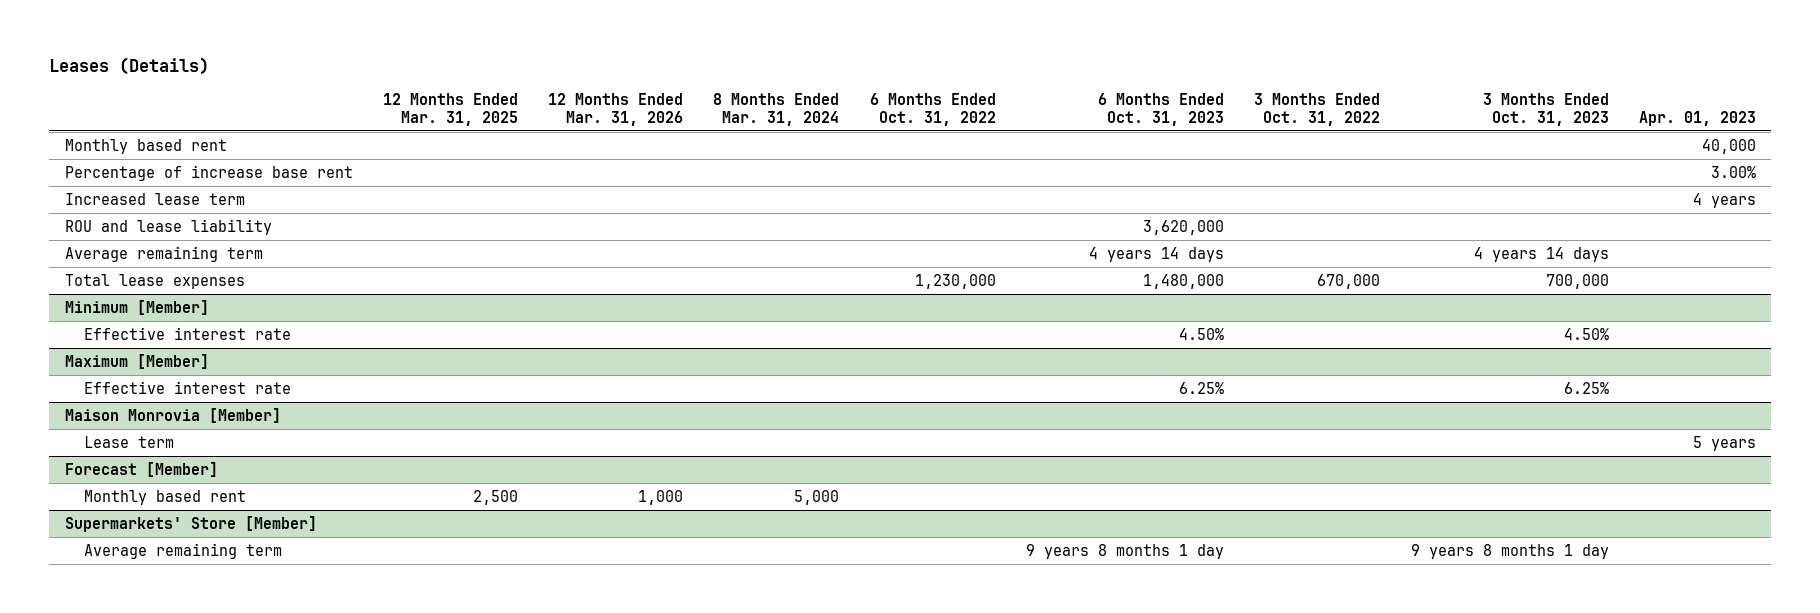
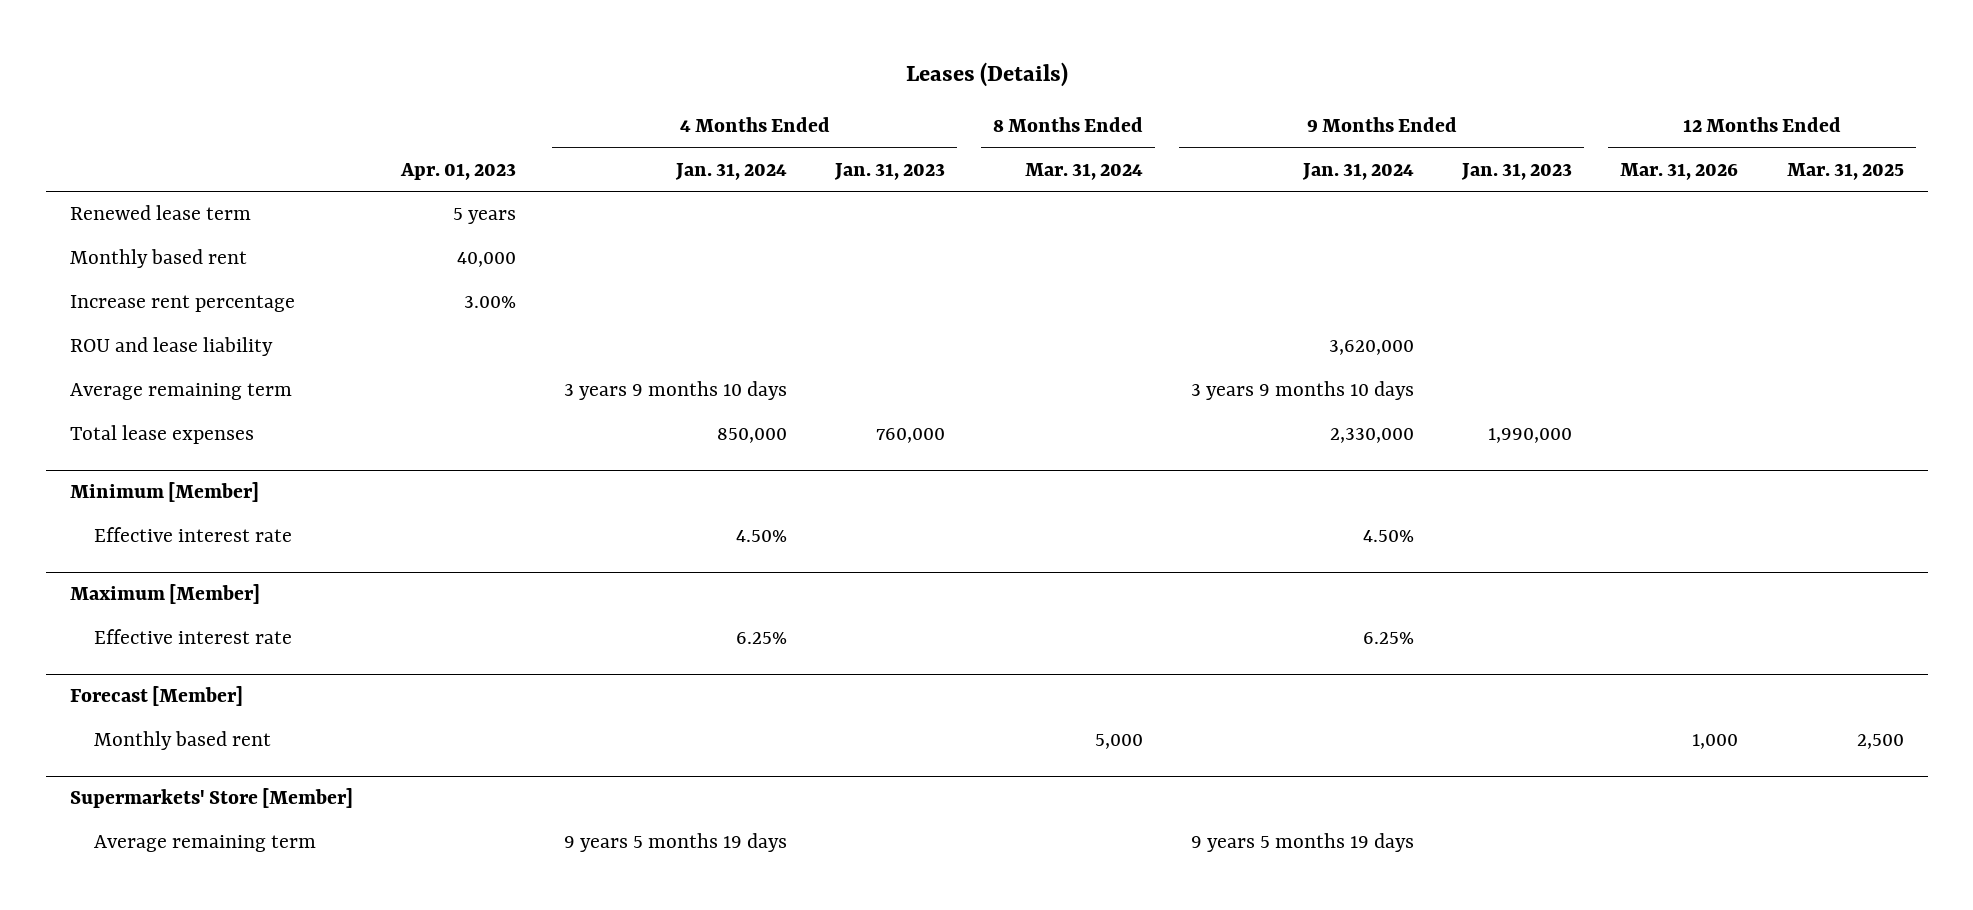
- | 12 Months Ended Mar. 31, 2025 | 12 Months Ended Mar. 31, 2026 | 8 Months Ended Mar. 31, 2024 | 6 Months Ended Oct. 31, 2022 | 6 Months Ended Oct. 31, 2023 | 3 Months Ended Oct. 31, 2022 | 3 Months Ended Oct. 31, 2023 | Apr. 01, 2023
+ | Apr. 01, 2023 | 4 Months Ended Jan. 31, 2024 | 4 Months Ended Jan. 31, 2023 | 8 Months Ended Mar. 31, 2024 | 9 Months Ended Jan. 31, 2024 | 9 Months Ended Jan. 31, 2023 | 12 Months Ended Mar. 31, 2026 | 12 Months Ended Mar. 31, 2025
+ Renewed lease term | 5 years | | | | | | |
- Percentage of increase base rent | | | | | | | | 3.00%
- Increased lease term | | | | | | | | 4 years
+ Increase rent percentage | 3.00% | | | | | | |
- Maison Monrovia [Member]
- Lease term | | | | | | | | 5 years

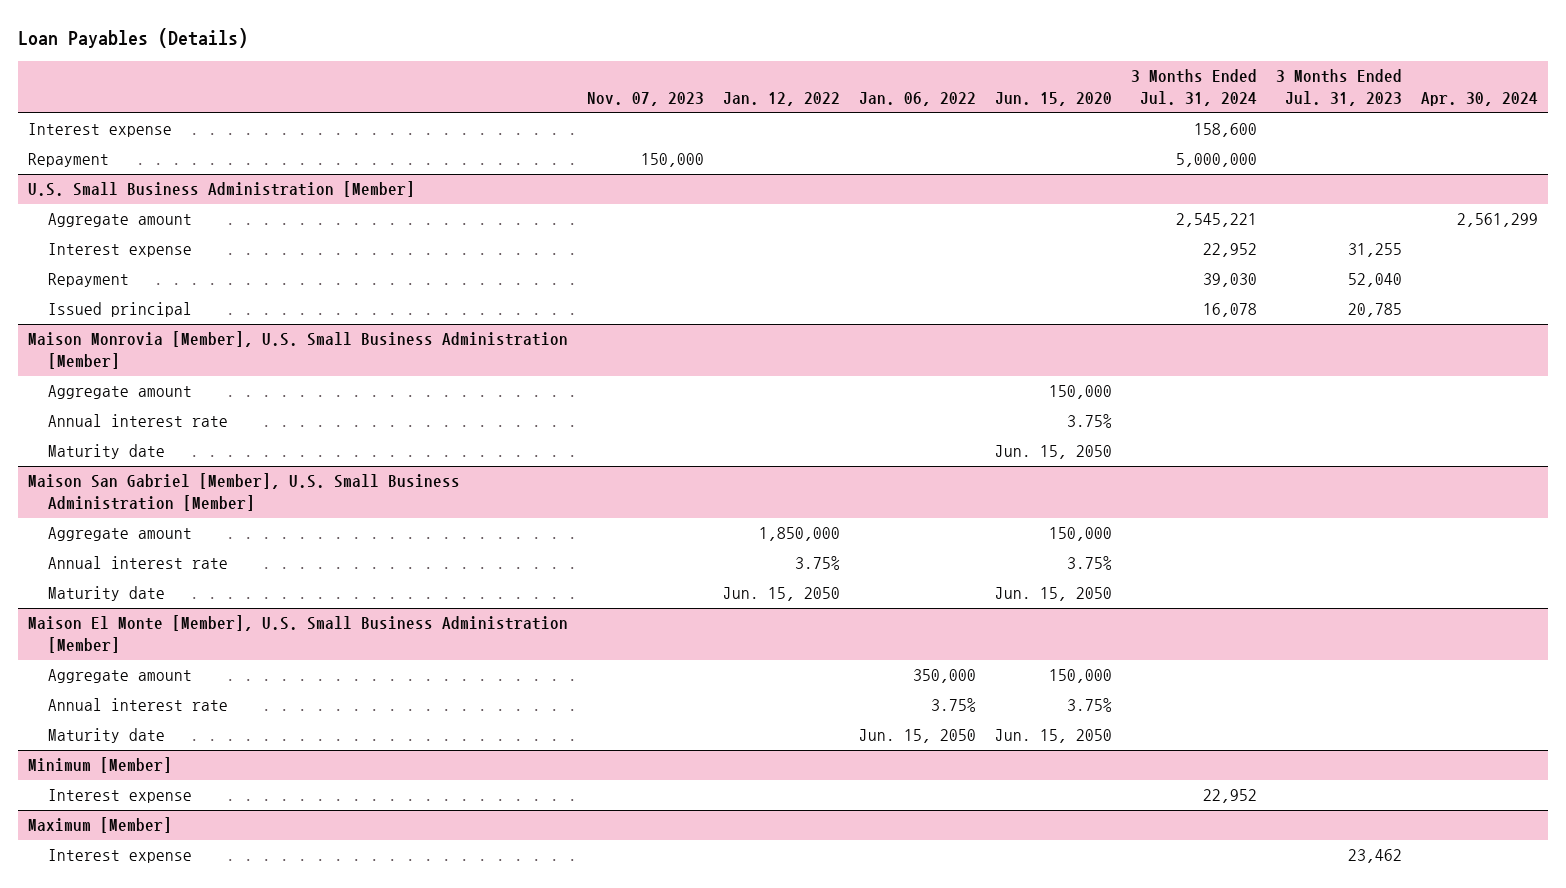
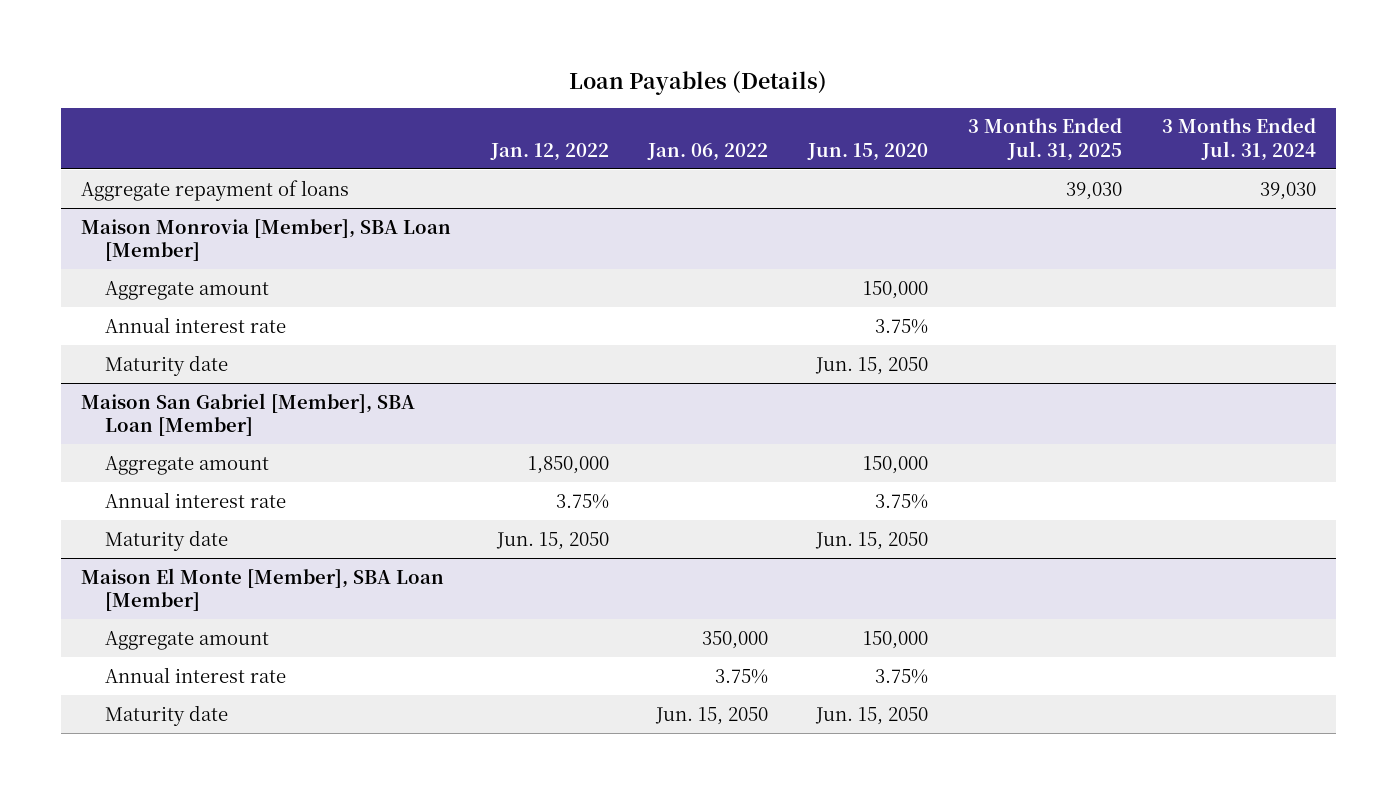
- | Nov. 07, 2023 | Jan. 12, 2022 | Jan. 06, 2022 | Jun. 15, 2020 | 3 Months Ended Jul. 31, 2024 | 3 Months Ended Jul. 31, 2023 | Apr. 30, 2024
+ | Jan. 12, 2022 | Jan. 06, 2022 | Jun. 15, 2020 | 3 Months Ended Jul. 31, 2025 | 3 Months Ended Jul. 31, 2024
- Interest expense | | | | | 158,600 | |
- Repayment | 150,000 | | | | 5,000,000 | |
- U.S. Small Business Administration [Member]
- Aggregate amount | | | | | 2,545,221 | | 2,561,299
- Interest expense | | | | | 22,952 | 31,255 |
- Repayment | | | | | 39,030 | 52,040 |
- Issued principal | | | | | 16,078 | 20,785 |
- Maison Monrovia [Member], U.S. Small Business Administration [Member]
+ Aggregate repayment of loans | | | | 39,030 | 39,030
+ Maison Monrovia [Member], SBA Loan [Member]
- Maison San Gabriel [Member], U.S. Small Business Administration [Member]
+ Maison San Gabriel [Member], SBA Loan [Member]
- Maison El Monte [Member], U.S. Small Business Administration [Member]
+ Maison El Monte [Member], SBA Loan [Member]
- Minimum [Member]
- Interest expense | | | | | 22,952 | |
- Maximum [Member]
- Interest expense | | | | | | 23,462 |

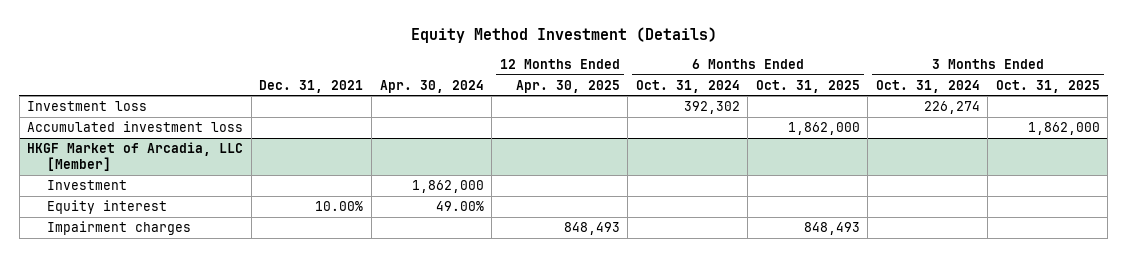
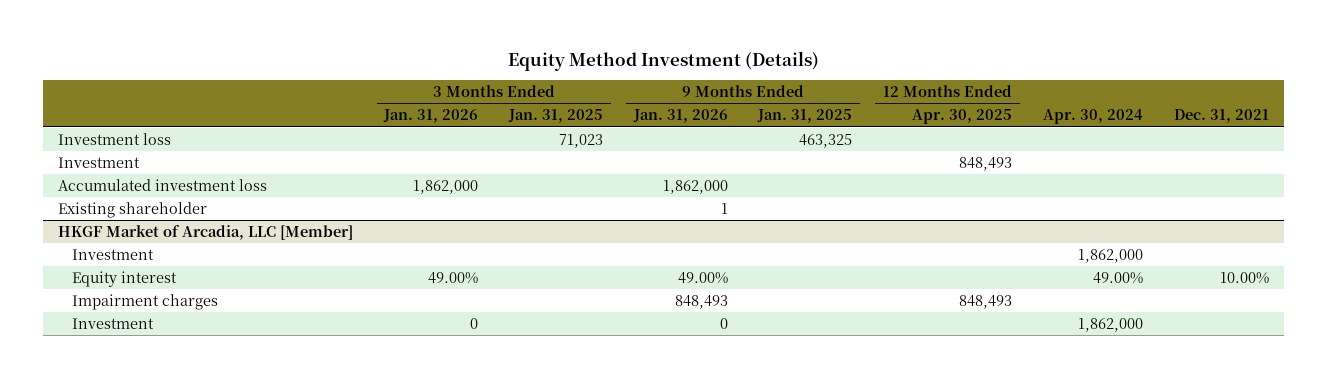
- | Dec. 31, 2021 | Apr. 30, 2024 | 12 Months Ended Apr. 30, 2025 | 6 Months Ended Oct. 31, 2024 | 6 Months Ended Oct. 31, 2025 | 3 Months Ended Oct. 31, 2024 | 3 Months Ended Oct. 31, 2025
+ | 3 Months Ended Jan. 31, 2026 | 3 Months Ended Jan. 31, 2025 | 9 Months Ended Jan. 31, 2026 | 9 Months Ended Jan. 31, 2025 | 12 Months Ended Apr. 30, 2025 | Apr. 30, 2024 | Dec. 31, 2021
+ Investment | | | | | 848,493 | |
+ Existing shareholder | | | 1 | | | |
@ HKGF Market of Arcadia, LLC [Member]
+ Investment | 0 | | 0 | | | 1,862,000 |

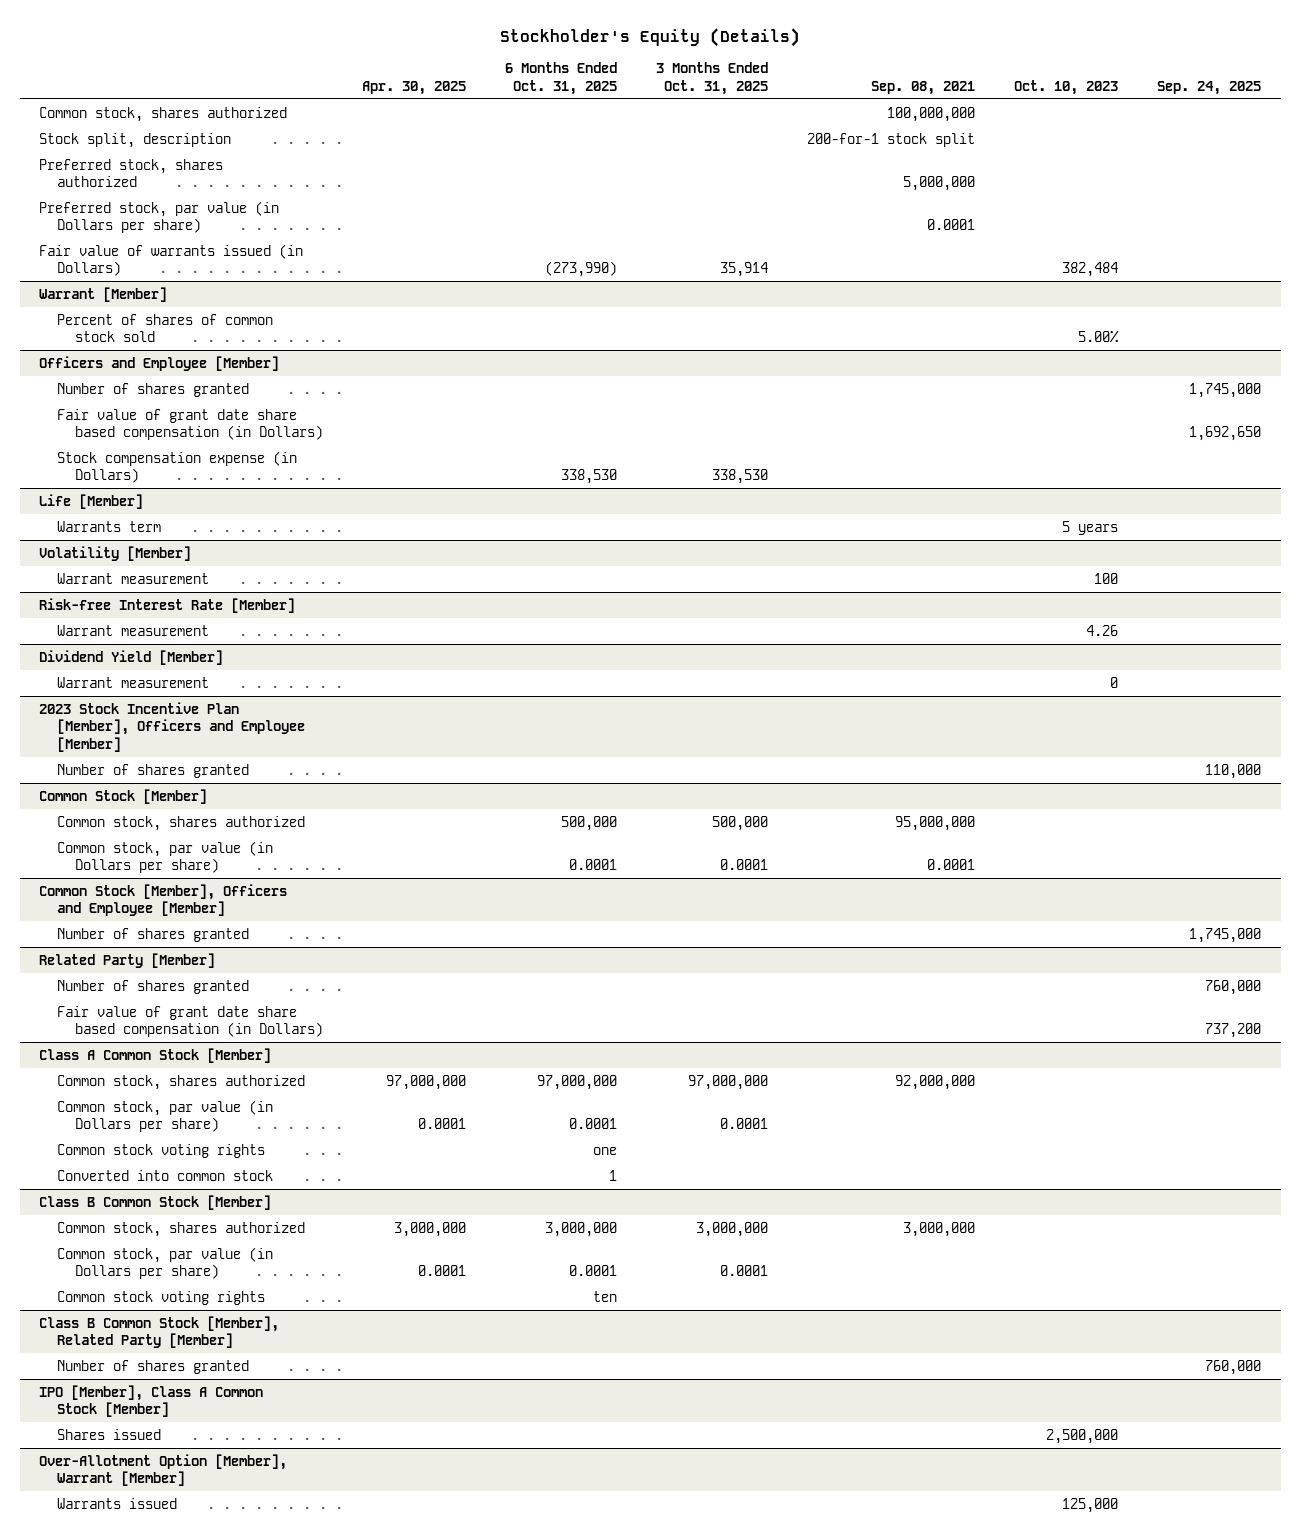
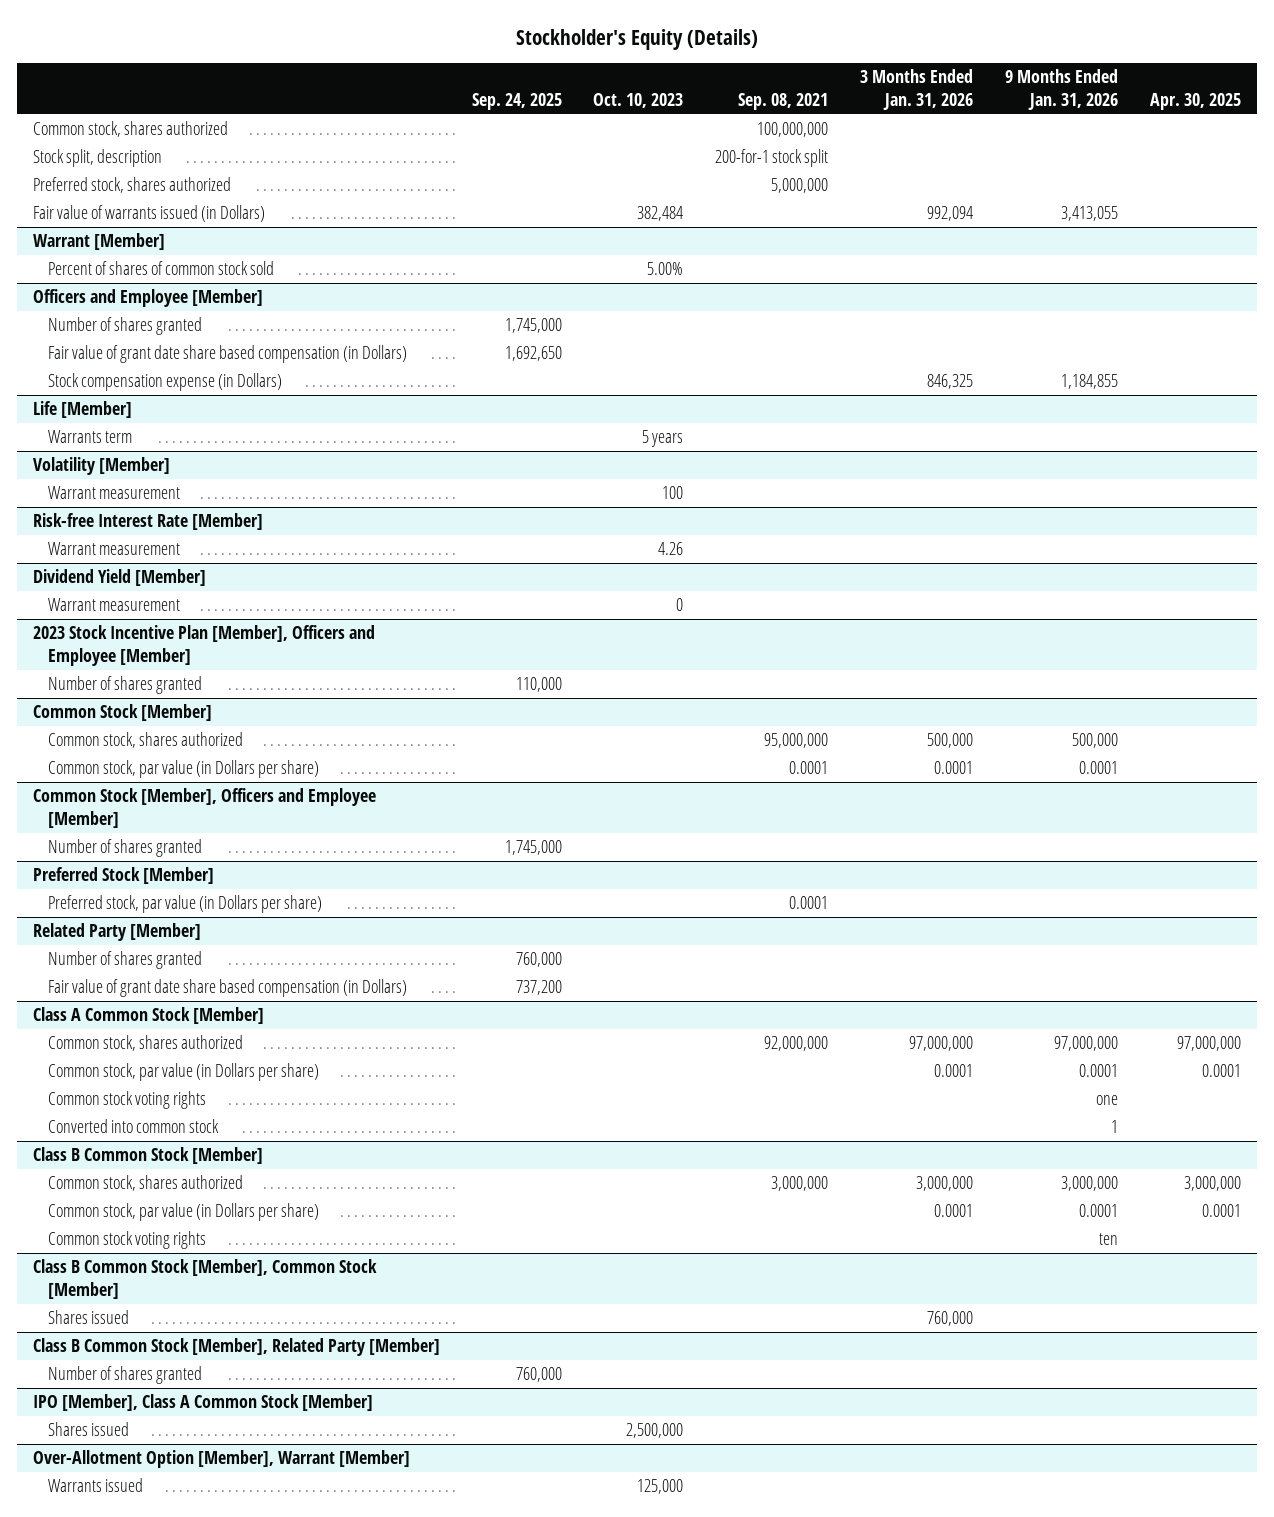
- | Apr. 30, 2025 | 6 Months Ended Oct. 31, 2025 | 3 Months Ended Oct. 31, 2025 | Sep. 08, 2021 | Oct. 10, 2023 | Sep. 24, 2025
+ | Sep. 24, 2025 | Oct. 10, 2023 | Sep. 08, 2021 | 3 Months Ended Jan. 31, 2026 | 9 Months Ended Jan. 31, 2026 | Apr. 30, 2025
- Preferred stock, par value (in Dollars per share) | | | | 0.0001 | |
+ Preferred Stock [Member]
+ Preferred stock, par value (in Dollars per share) | | | 0.0001 | | |
+ Class B Common Stock [Member], Common Stock [Member]
+ Shares issued | | | | 760,000 | |

